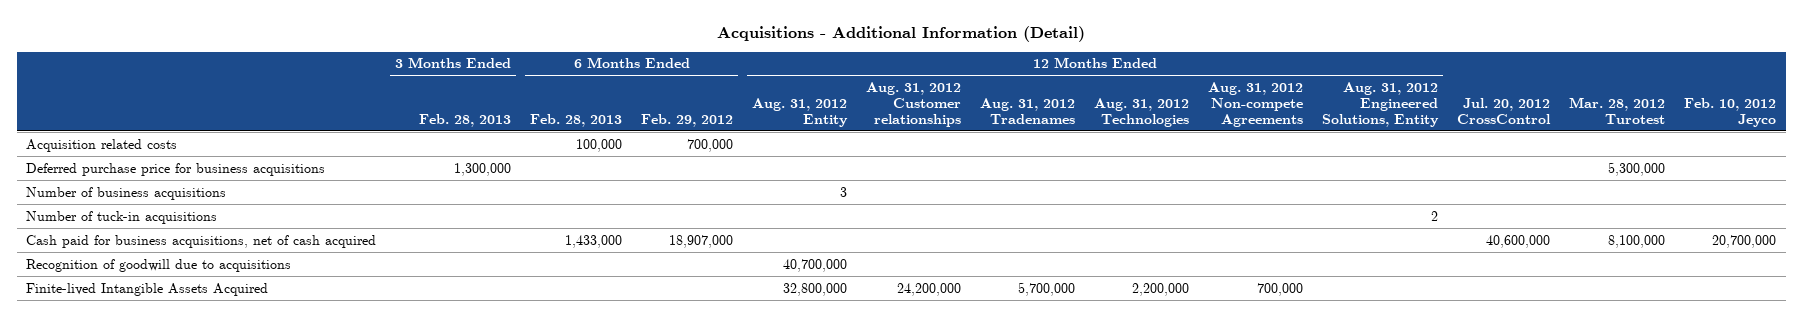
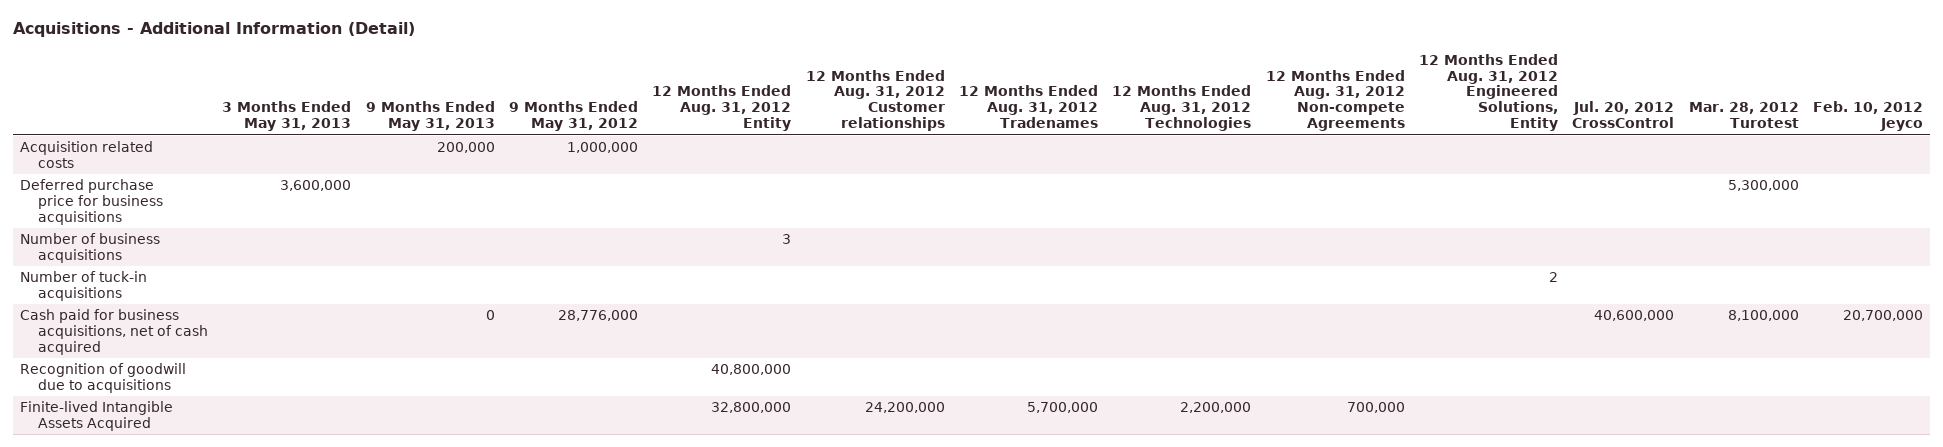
- | 3 Months Ended Feb. 28, 2013 | 6 Months Ended Feb. 28, 2013 | 6 Months Ended Feb. 29, 2012 | 12 Months Ended Aug. 31, 2012 Entity | 12 Months Ended Aug. 31, 2012 Customer relationships | 12 Months Ended Aug. 31, 2012 Tradenames | 12 Months Ended Aug. 31, 2012 Technologies | 12 Months Ended Aug. 31, 2012 Non-compete Agreements | 12 Months Ended Aug. 31, 2012 Engineered Solutions, Entity | Jul. 20, 2012 CrossControl | Mar. 28, 2012 Turotest | Feb. 10, 2012 Jeyco
+ | 3 Months Ended May 31, 2013 | 9 Months Ended May 31, 2013 | 9 Months Ended May 31, 2012 | 12 Months Ended Aug. 31, 2012 Entity | 12 Months Ended Aug. 31, 2012 Customer relationships | 12 Months Ended Aug. 31, 2012 Tradenames | 12 Months Ended Aug. 31, 2012 Technologies | 12 Months Ended Aug. 31, 2012 Non-compete Agreements | 12 Months Ended Aug. 31, 2012 Engineered Solutions, Entity | Jul. 20, 2012 CrossControl | Mar. 28, 2012 Turotest | Feb. 10, 2012 Jeyco
- Recognition of goodwill due to acquisitions | | | | 40,700,000 | | | | | | | |
+ Recognition of goodwill due to acquisitions | | | | 40,800,000 | | | | | | | |

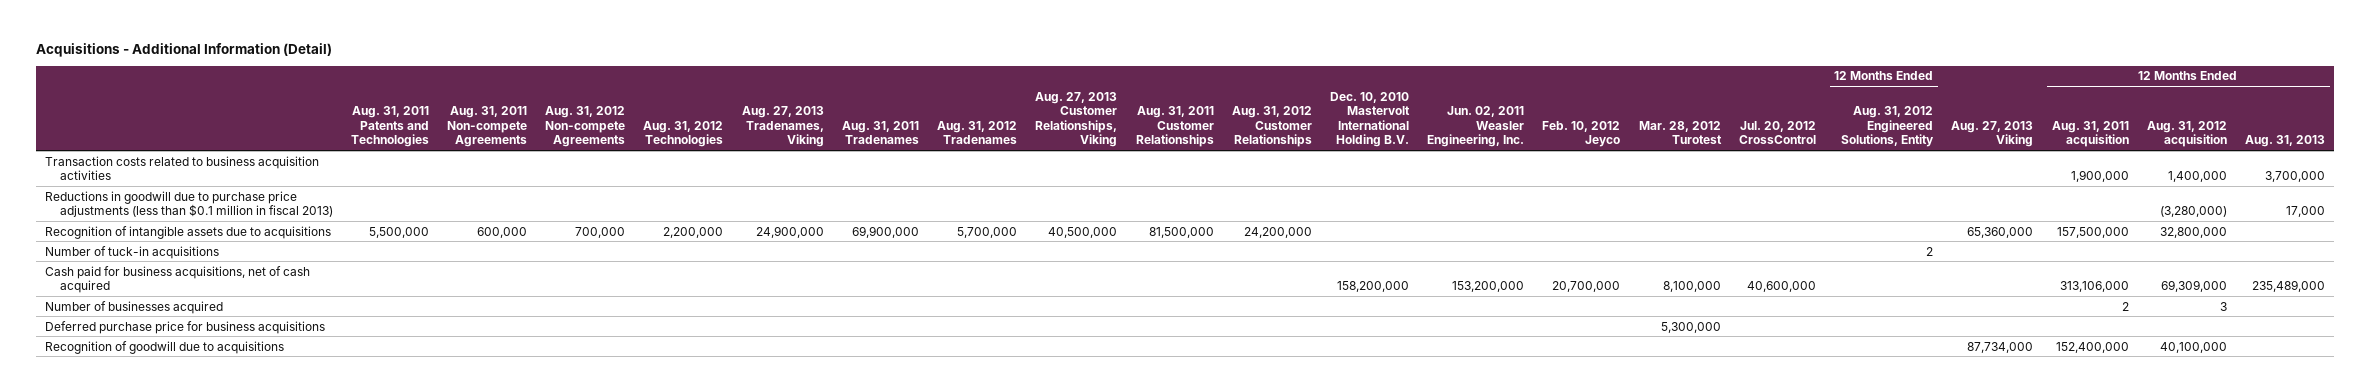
- | 3 Months Ended May 31, 2013 | 9 Months Ended May 31, 2013 | 9 Months Ended May 31, 2012 | 12 Months Ended Aug. 31, 2012 Entity | 12 Months Ended Aug. 31, 2012 Customer relationships | 12 Months Ended Aug. 31, 2012 Tradenames | 12 Months Ended Aug. 31, 2012 Technologies | 12 Months Ended Aug. 31, 2012 Non-compete Agreements | 12 Months Ended Aug. 31, 2012 Engineered Solutions, Entity | Jul. 20, 2012 CrossControl | Mar. 28, 2012 Turotest | Feb. 10, 2012 Jeyco
+ | Aug. 31, 2011 Patents and Technologies | Aug. 31, 2011 Non-compete Agreements | Aug. 31, 2012 Non-compete Agreements | Aug. 31, 2012 Technologies | Aug. 27, 2013 Tradenames, Viking | Aug. 31, 2011 Tradenames | Aug. 31, 2012 Tradenames | Aug. 27, 2013 Customer Relationships, Viking | Aug. 31, 2011 Customer Relationships | Aug. 31, 2012 Customer Relationships | Dec. 10, 2010 Mastervolt International Holding B.V. | Jun. 02, 2011 Weasler Engineering, Inc. | Feb. 10, 2012 Jeyco | Mar. 28, 2012 Turotest | Jul. 20, 2012 CrossControl | 12 Months Ended Aug. 31, 2012 Engineered Solutions, Entity | Aug. 27, 2013 Viking | 12 Months Ended Aug. 31, 2011 acquisition | 12 Months Ended Aug. 31, 2012 acquisition | 12 Months Ended Aug. 31, 2013
- Acquisition related costs | | 200,000 | 1,000,000 | | | | | | | | |
- Number of business acquisitions | | | | 3 | | | | | | | |
+ Transaction costs related to business acquisition activities | | | | | | | | | | | | | | | | | | 1,900,000 | 1,400,000 | 3,700,000
+ Reductions in goodwill due to purchase price adjustments (less than $0.1 million in fiscal 2013) | | | | | | | | | | | | | | | | | | | (3,280,000) | 17,000
+ Recognition of intangible assets due to acquisitions | 5,500,000 | 600,000 | 700,000 | 2,200,000 | 24,900,000 | 69,900,000 | 5,700,000 | 40,500,000 | 81,500,000 | 24,200,000 | | | | | | | 65,360,000 | 157,500,000 | 32,800,000 |
+ Number of businesses acquired | | | | | | | | | | | | | | | | | | 2 | 3 |
moved down: Deferred purchase price for business acquisitions | | | | | | | | | | | | | | 5,300,000 | | | | | |
- Finite-lived Intangible Assets Acquired | | | | 32,800,000 | 24,200,000 | 5,700,000 | 2,200,000 | 700,000 | | | |

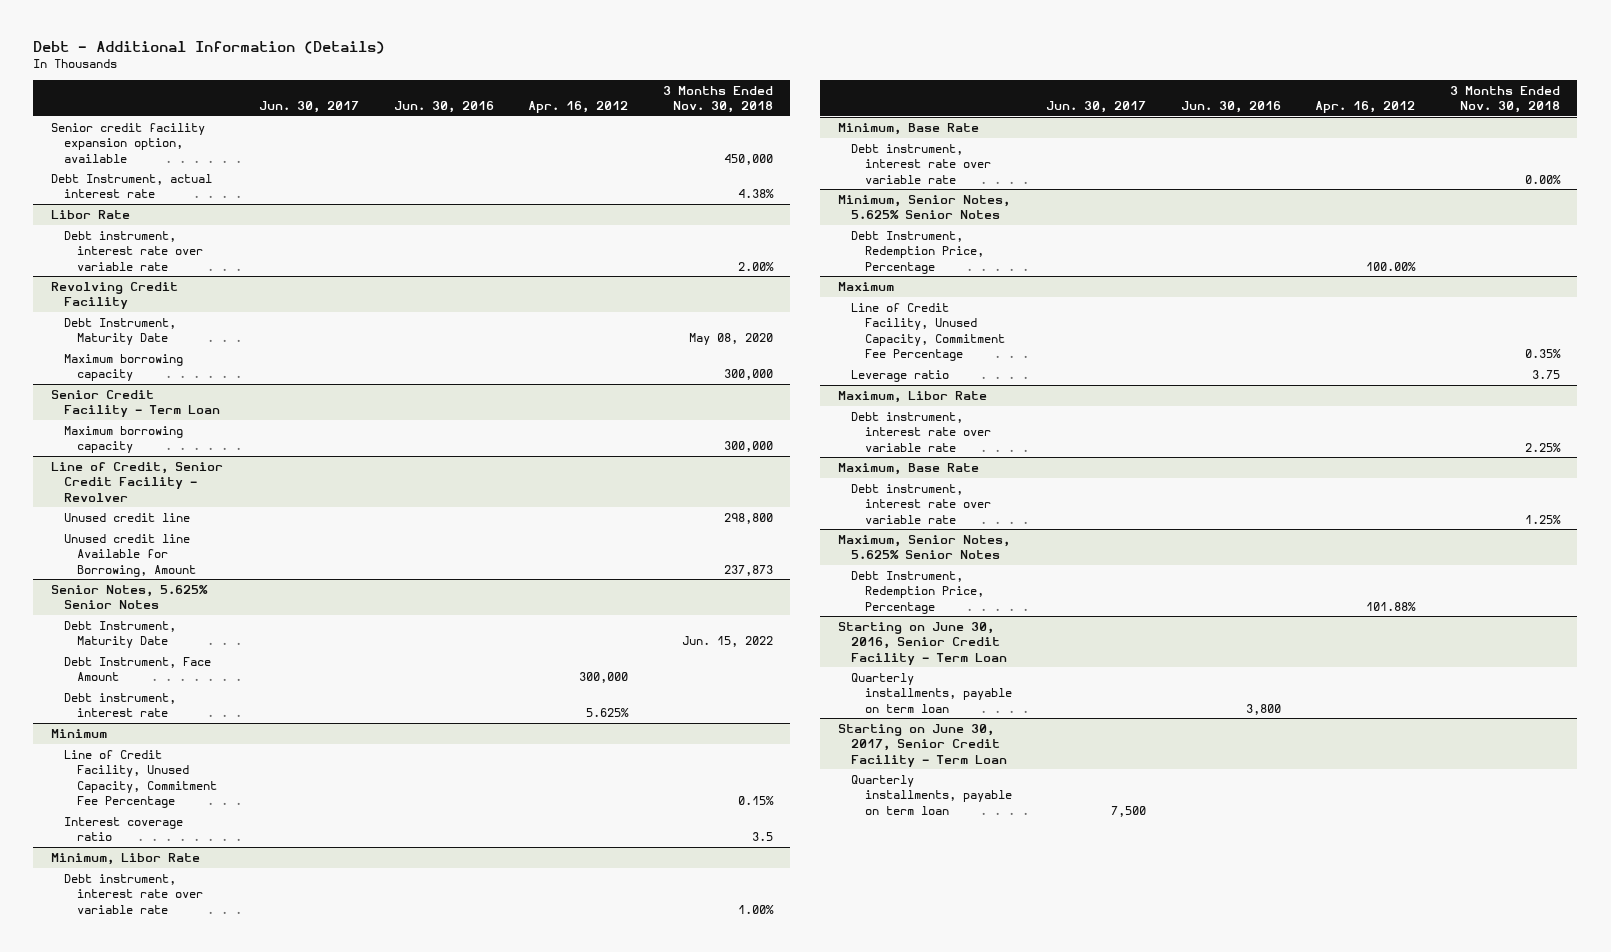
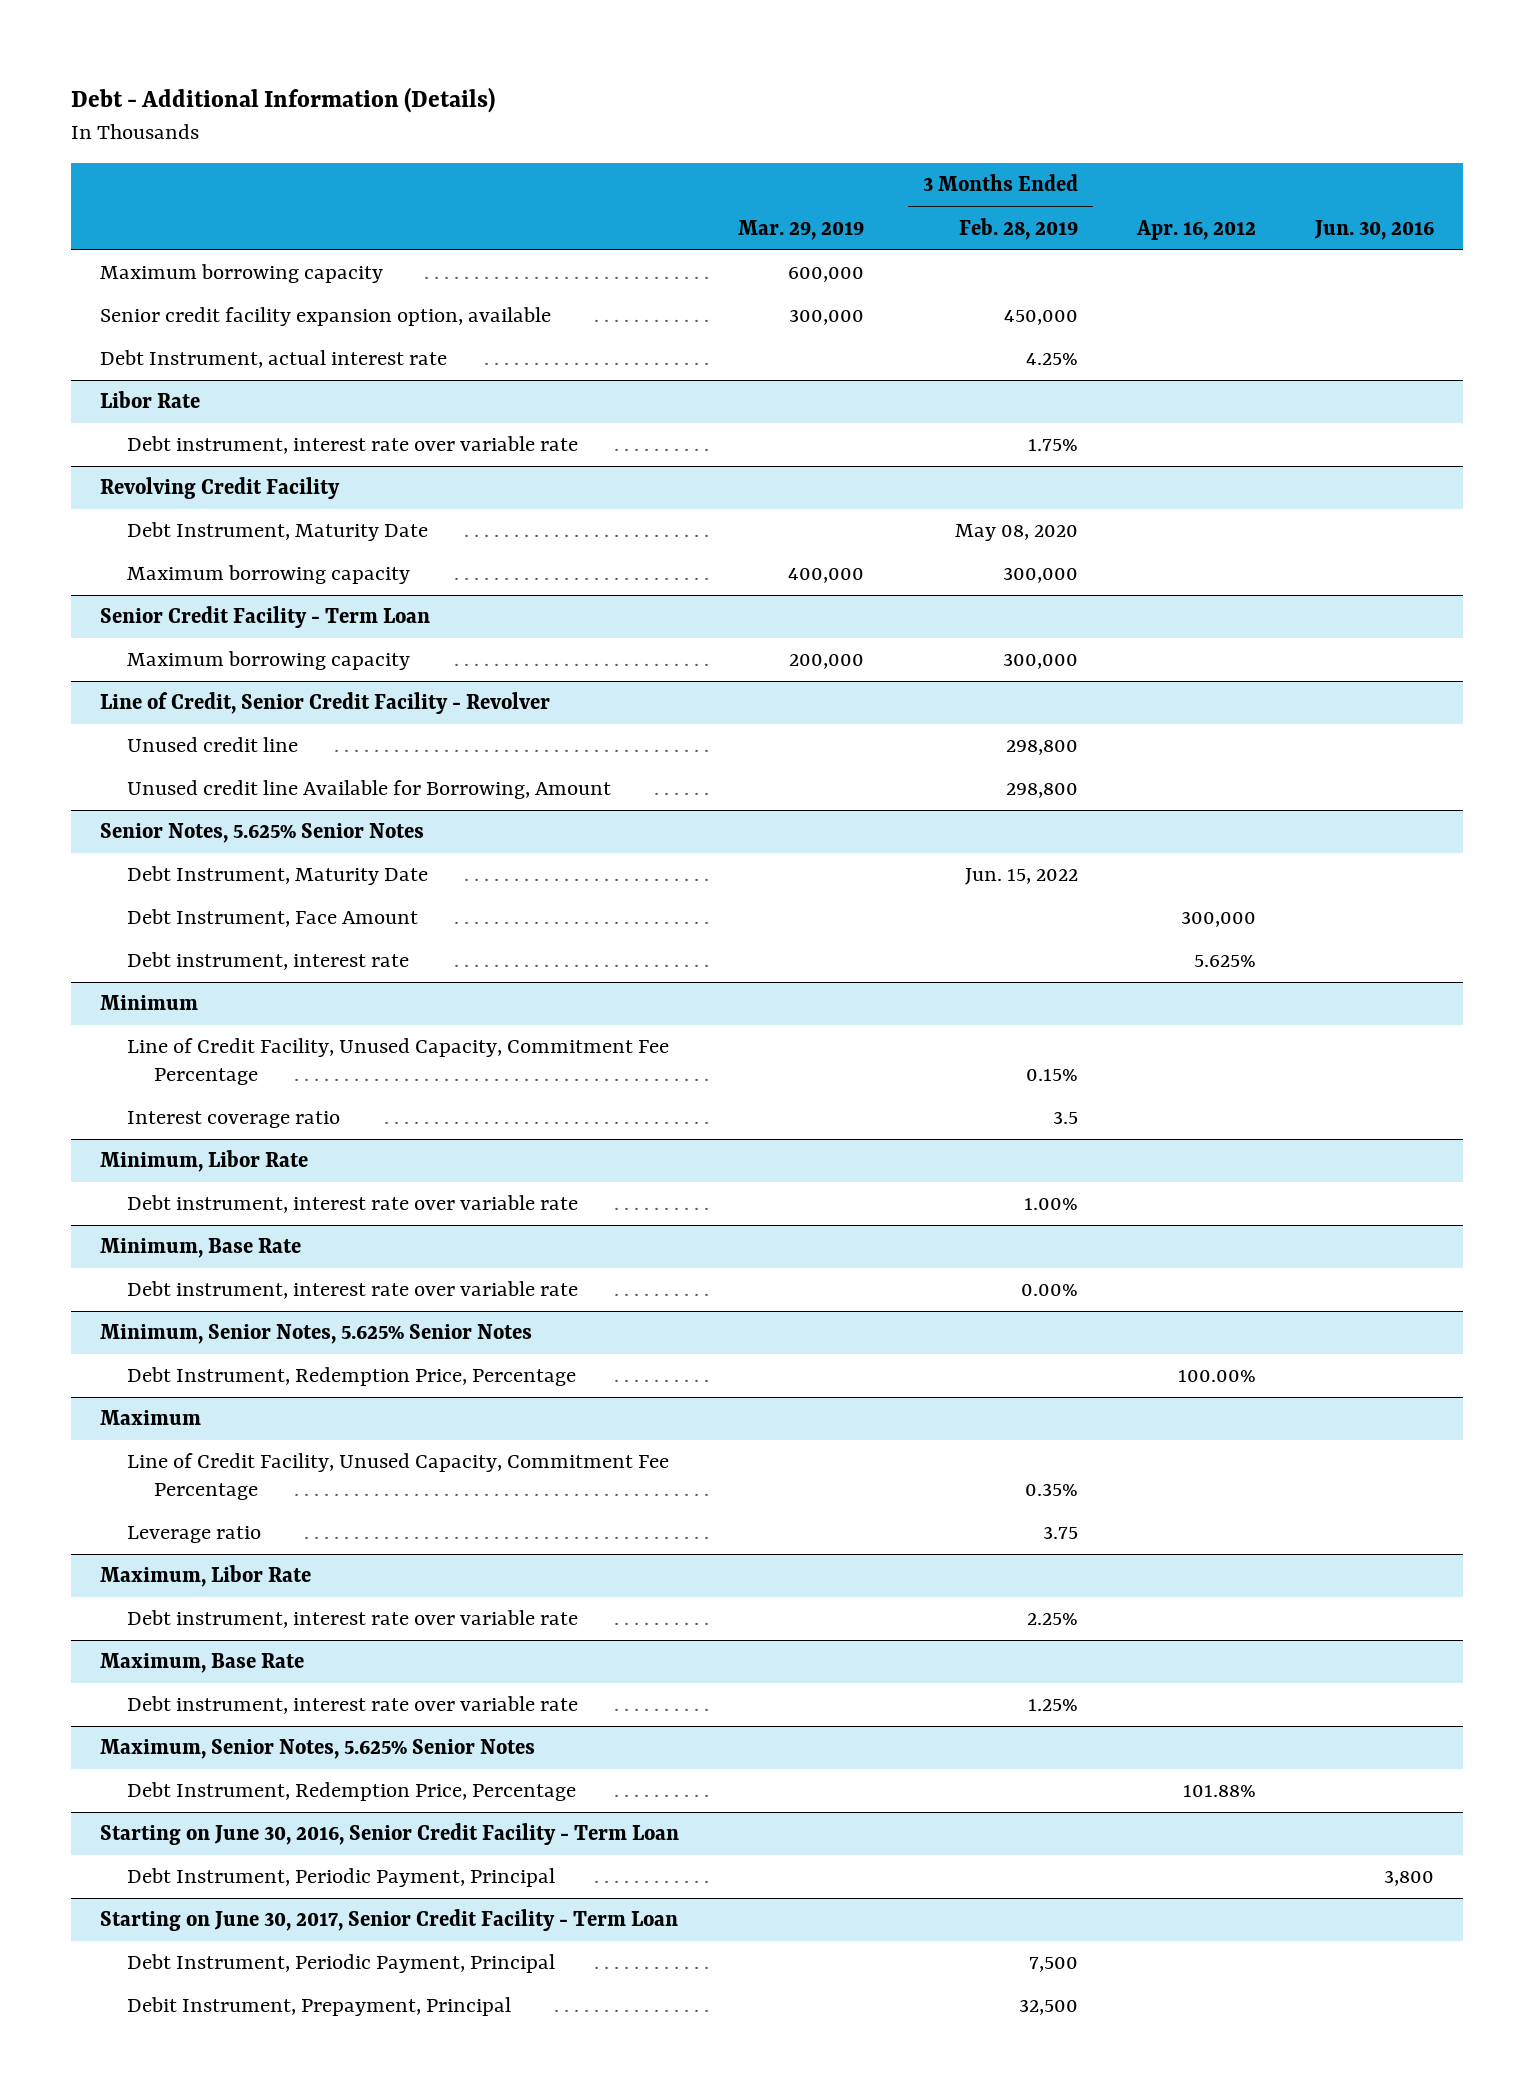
- | Jun. 30, 2017 | Jun. 30, 2016 | Apr. 16, 2012 | 3 Months Ended Nov. 30, 2018
+ | Mar. 29, 2019 | 3 Months Ended Feb. 28, 2019 | Apr. 16, 2012 | Jun. 30, 2016
+ Maximum borrowing capacity | 600,000 | | |
@ Starting on June 30, 2016, Senior Credit Facility - Term Loan
- Quarterly installments, payable on term loan | | 3,800 | |
+ Debt Instrument, Periodic Payment, Principal | | | | 3,800
@ Starting on June 30, 2017, Senior Credit Facility - Term Loan
- Quarterly installments, payable on term loan | 7,500 | | |
+ Debt Instrument, Periodic Payment, Principal | | 7,500 | |
+ Debit Instrument, Prepayment, Principal | | 32,500 | |

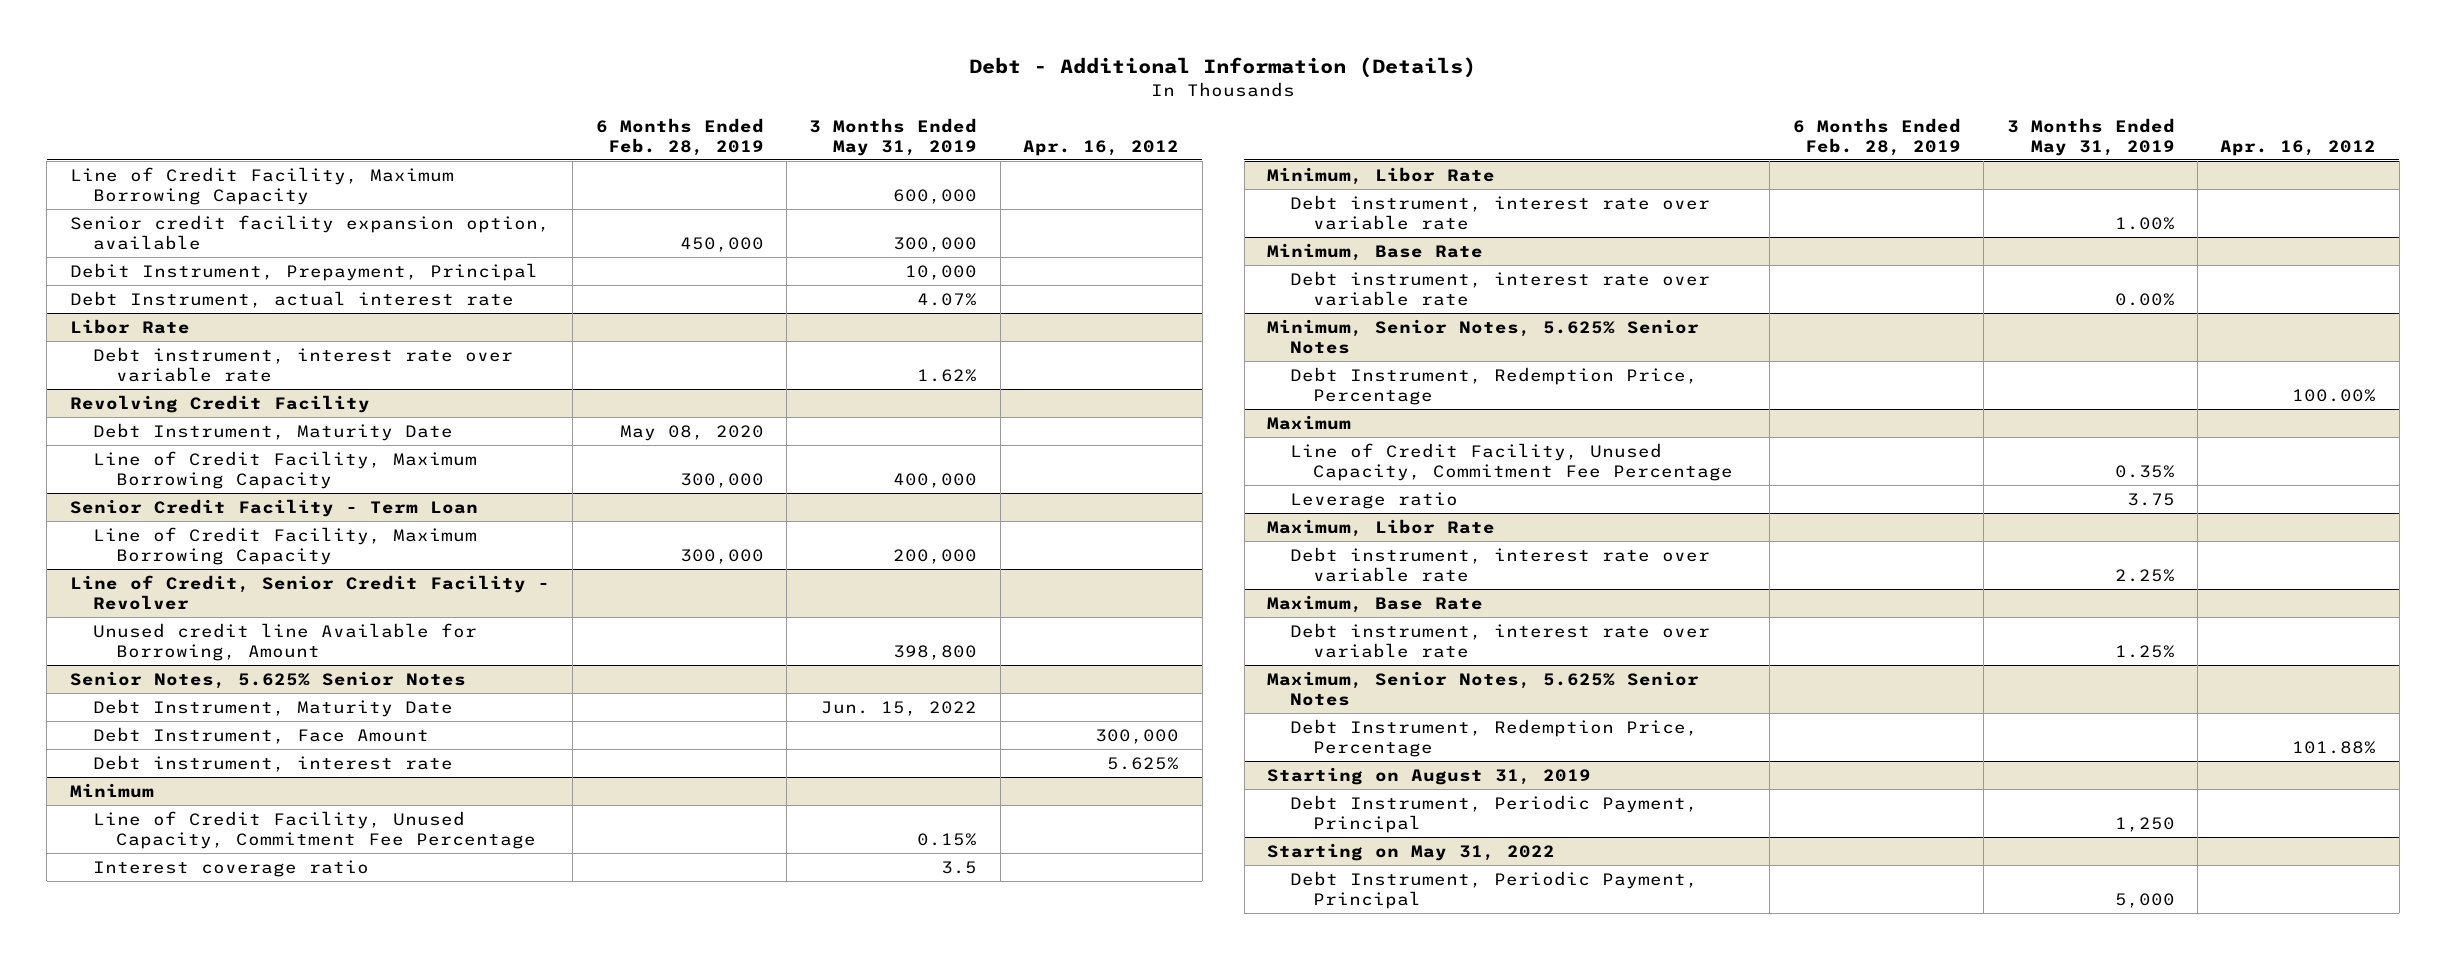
- | Mar. 29, 2019 | 3 Months Ended Feb. 28, 2019 | Apr. 16, 2012 | Jun. 30, 2016
+ | 6 Months Ended Feb. 28, 2019 | 3 Months Ended May 31, 2019 | Apr. 16, 2012
- Maximum borrowing capacity | 600,000 | | |
+ Line of Credit Facility, Maximum Borrowing Capacity | | 600,000 |
+ Debit Instrument, Prepayment, Principal | | 10,000 |
@ Revolving Credit Facility
- Maximum borrowing capacity | 400,000 | 300,000 | |
+ Line of Credit Facility, Maximum Borrowing Capacity | 300,000 | 400,000 |
@ Senior Credit Facility - Term Loan
- Maximum borrowing capacity | 200,000 | 300,000 | |
+ Line of Credit Facility, Maximum Borrowing Capacity | 300,000 | 200,000 |
@ Line of Credit, Senior Credit Facility - Revolver
- Unused credit line | | 298,800 | |
- Starting on June 30, 2016, Senior Credit Facility - Term Loan
- Debt Instrument, Periodic Payment, Principal | | | | 3,800
- Starting on June 30, 2017, Senior Credit Facility - Term Loan
- Debt Instrument, Periodic Payment, Principal | | 7,500 | |
- Debit Instrument, Prepayment, Principal | | 32,500 | |
+ Starting on August 31, 2019
+ Debt Instrument, Periodic Payment, Principal | | 1,250 |
+ Starting on May 31, 2022
+ Debt Instrument, Periodic Payment, Principal | | 5,000 |

